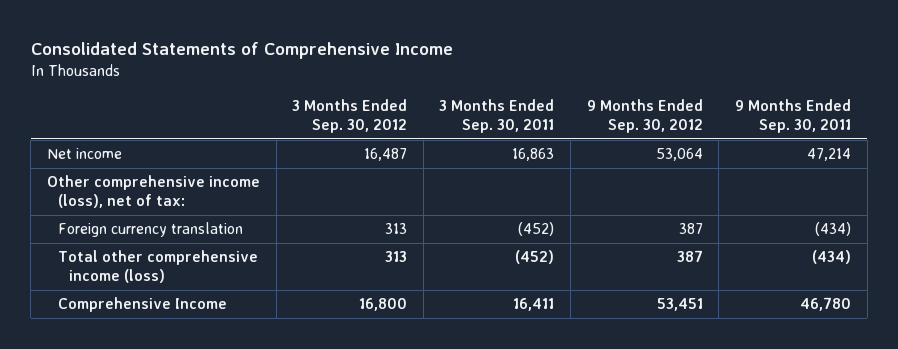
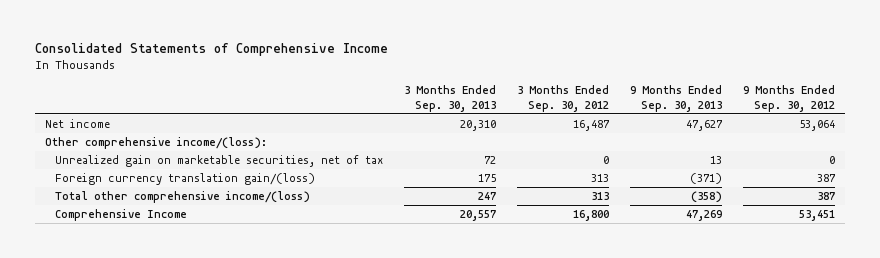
- | 3 Months Ended Sep. 30, 2012 | 3 Months Ended Sep. 30, 2011 | 9 Months Ended Sep. 30, 2012 | 9 Months Ended Sep. 30, 2011
+ | 3 Months Ended Sep. 30, 2013 | 3 Months Ended Sep. 30, 2012 | 9 Months Ended Sep. 30, 2013 | 9 Months Ended Sep. 30, 2012
- Other comprehensive income (loss), net of tax:
- Foreign currency translation | 313 | (452) | 387 | (434)
- Total other comprehensive income (loss) | 313 | (452) | 387 | (434)
+ Other comprehensive income/(loss):
+ Unrealized gain on marketable securities, net of tax | 72 | 0 | 13 | 0
+ Foreign currency translation gain/(loss) | 175 | 313 | (371) | 387
+ Total other comprehensive income/(loss) | 247 | 313 | (358) | 387

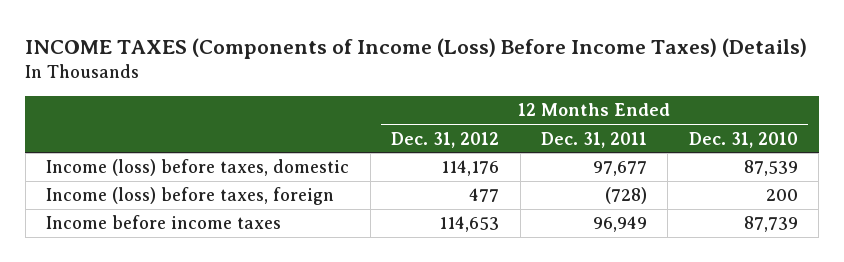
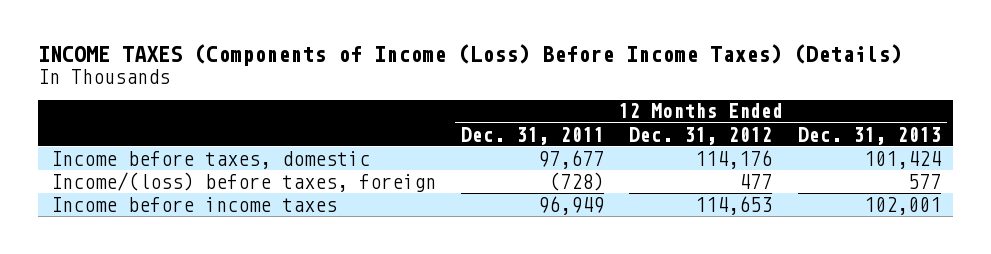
- | 12 Months Ended Dec. 31, 2012 | 12 Months Ended Dec. 31, 2011 | 12 Months Ended Dec. 31, 2010
+ | 12 Months Ended Dec. 31, 2011 | 12 Months Ended Dec. 31, 2012 | 12 Months Ended Dec. 31, 2013
- Income (loss) before taxes, domestic | 114,176 | 97,677 | 87,539
- Income (loss) before taxes, foreign | 477 | (728) | 200
+ Income before taxes, domestic | 97,677 | 114,176 | 101,424
+ Income/(loss) before taxes, foreign | (728) | 477 | 577

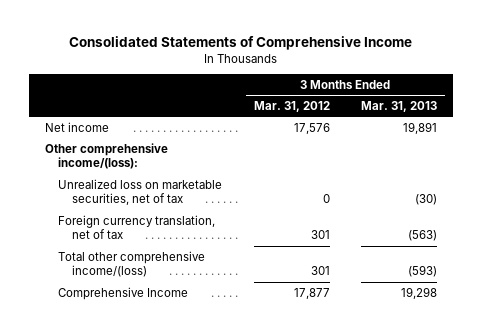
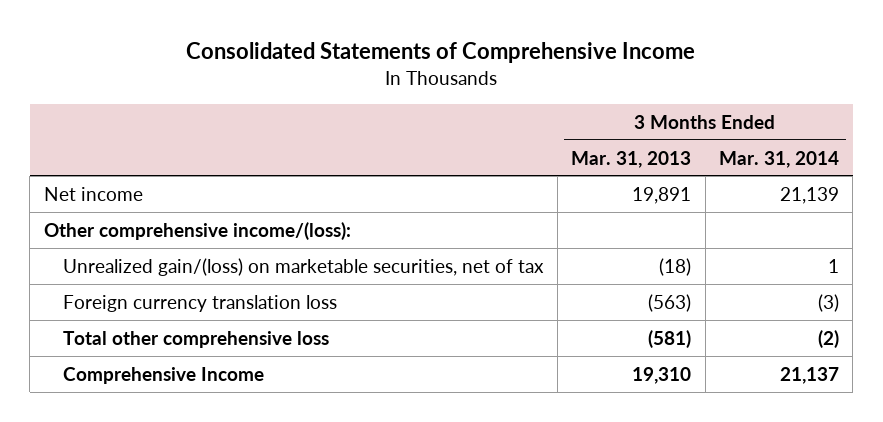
- | 3 Months Ended Mar. 31, 2012 | 3 Months Ended Mar. 31, 2013
+ | 3 Months Ended Mar. 31, 2013 | 3 Months Ended Mar. 31, 2014
- Unrealized loss on marketable securities, net of tax | 0 | (30)
- Foreign currency translation, net of tax | 301 | (563)
- Total other comprehensive income/(loss) | 301 | (593)
- Comprehensive Income | 17,877 | 19,298
+ Unrealized gain/(loss) on marketable securities, net of tax | (18) | 1
+ Foreign currency translation loss | (563) | (3)
+ Total other comprehensive loss | (581) | (2)
+ Comprehensive Income | 19,310 | 21,137

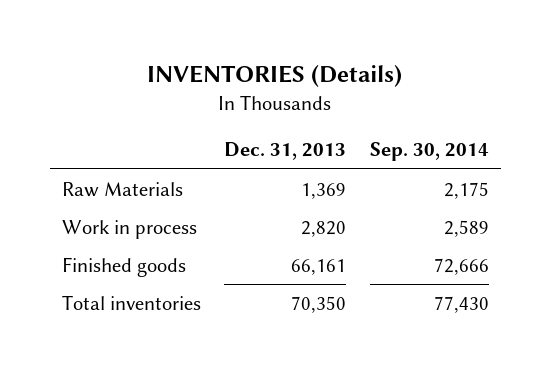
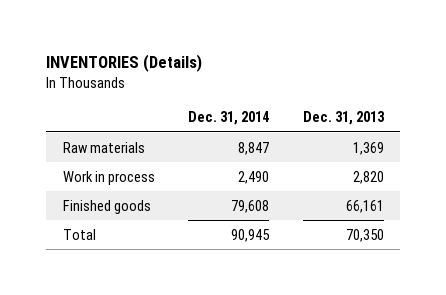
- | Dec. 31, 2013 | Sep. 30, 2014
+ | Dec. 31, 2014 | Dec. 31, 2013
- Raw Materials | 1,369 | 2,175
+ Raw materials | 8,847 | 1,369
- Total inventories | 70,350 | 77,430
+ Total | 90,945 | 70,350

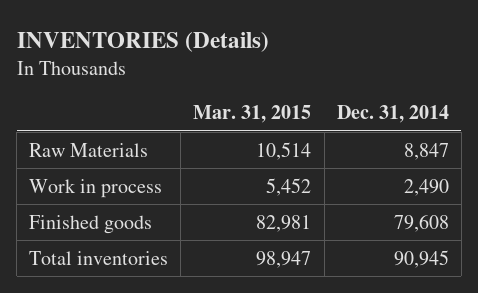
- | Dec. 31, 2014 | Dec. 31, 2013
+ | Mar. 31, 2015 | Dec. 31, 2014
- Raw materials | 8,847 | 1,369
+ Raw Materials | 10,514 | 8,847
- Total | 90,945 | 70,350
+ Total inventories | 98,947 | 90,945

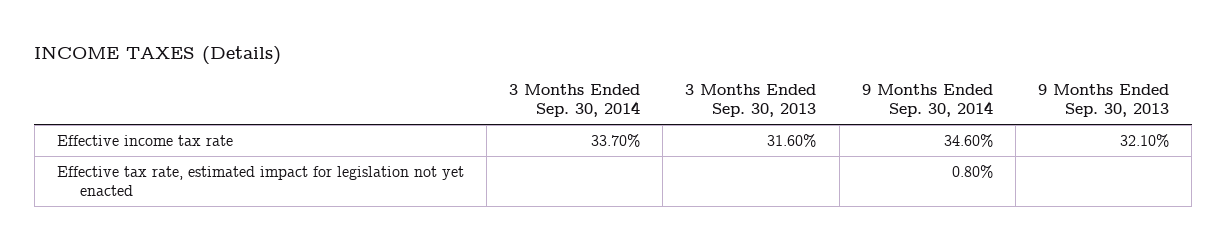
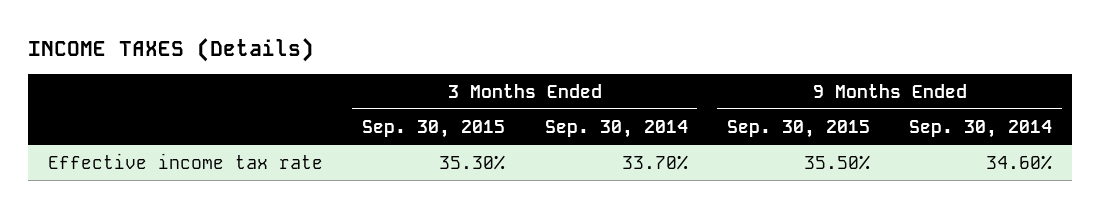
- | 3 Months Ended Sep. 30, 2014 | 3 Months Ended Sep. 30, 2013 | 9 Months Ended Sep. 30, 2014 | 9 Months Ended Sep. 30, 2013
+ | 3 Months Ended Sep. 30, 2015 | 3 Months Ended Sep. 30, 2014 | 9 Months Ended Sep. 30, 2015 | 9 Months Ended Sep. 30, 2014
- Effective tax rate, estimated impact for legislation not yet enacted | | | 0.80% |

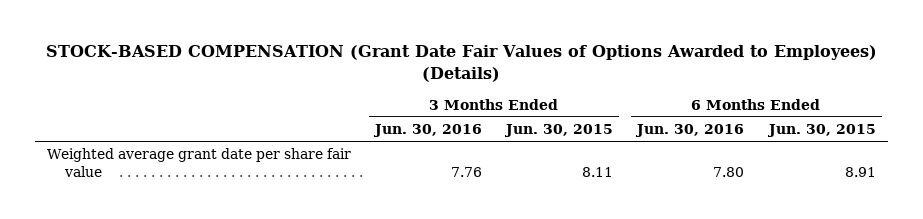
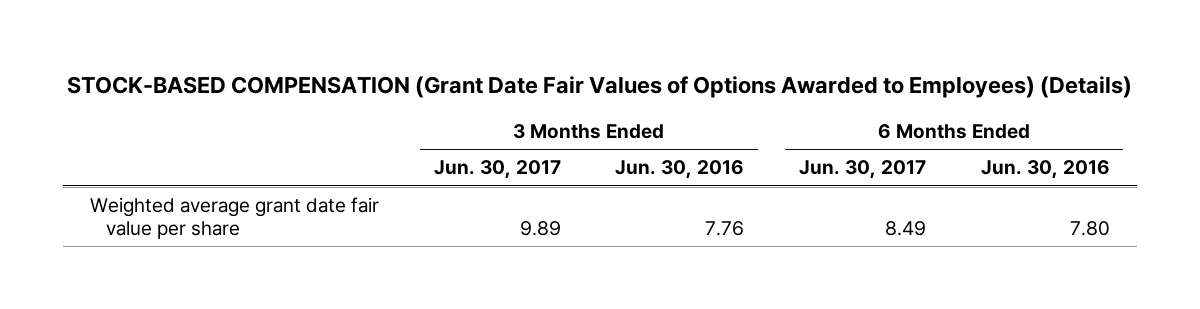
- | 3 Months Ended Jun. 30, 2016 | 3 Months Ended Jun. 30, 2015 | 6 Months Ended Jun. 30, 2016 | 6 Months Ended Jun. 30, 2015
+ | 3 Months Ended Jun. 30, 2017 | 3 Months Ended Jun. 30, 2016 | 6 Months Ended Jun. 30, 2017 | 6 Months Ended Jun. 30, 2016
- Weighted average grant date per share fair value | 7.76 | 8.11 | 7.80 | 8.91
+ Weighted average grant date fair value per share | 9.89 | 7.76 | 8.49 | 7.80

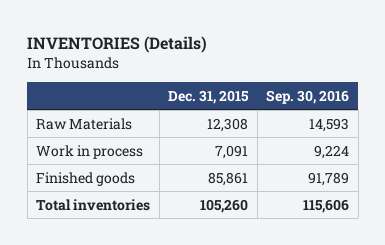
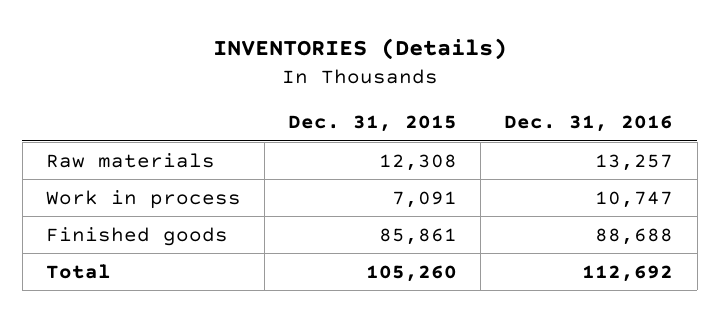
- | Dec. 31, 2015 | Sep. 30, 2016
+ | Dec. 31, 2015 | Dec. 31, 2016
- Raw Materials | 12,308 | 14,593
+ Raw materials | 12,308 | 13,257
- Total inventories | 105,260 | 115,606
+ Total | 105,260 | 112,692

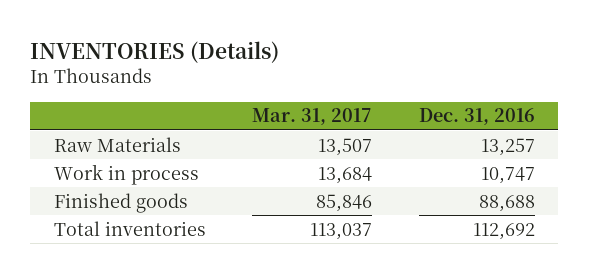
- | Dec. 31, 2015 | Dec. 31, 2016
+ | Mar. 31, 2017 | Dec. 31, 2016
- Raw materials | 12,308 | 13,257
+ Raw Materials | 13,507 | 13,257
- Total | 105,260 | 112,692
+ Total inventories | 113,037 | 112,692

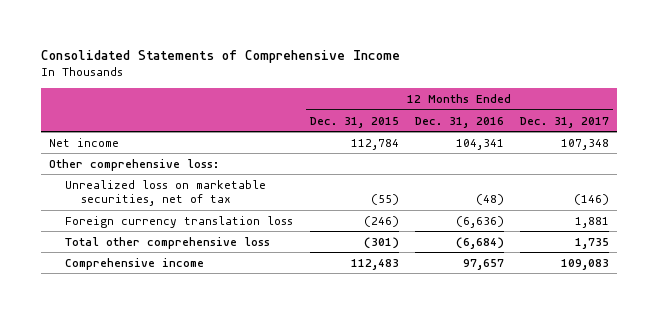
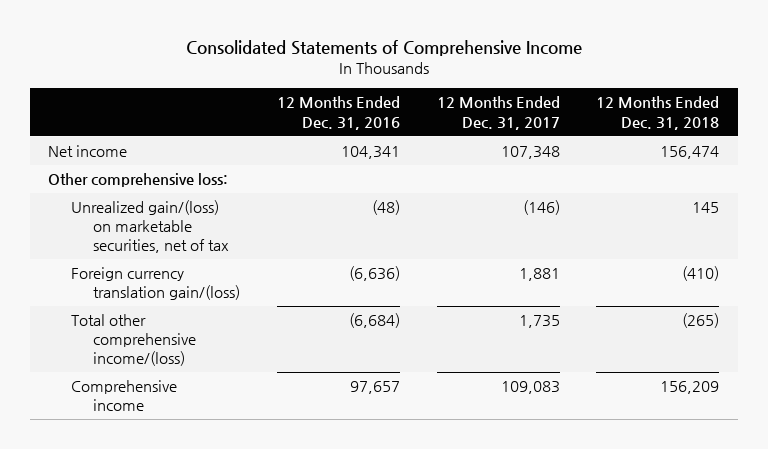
- | 12 Months Ended Dec. 31, 2015 | 12 Months Ended Dec. 31, 2016 | 12 Months Ended Dec. 31, 2017
+ | 12 Months Ended Dec. 31, 2016 | 12 Months Ended Dec. 31, 2017 | 12 Months Ended Dec. 31, 2018
- Unrealized loss on marketable securities, net of tax | (55) | (48) | (146)
- Foreign currency translation loss | (246) | (6,636) | 1,881
- Total other comprehensive loss | (301) | (6,684) | 1,735
+ Unrealized gain/(loss) on marketable securities, net of tax | (48) | (146) | 145
+ Foreign currency translation gain/(loss) | (6,636) | 1,881 | (410)
+ Total other comprehensive income/(loss) | (6,684) | 1,735 | (265)

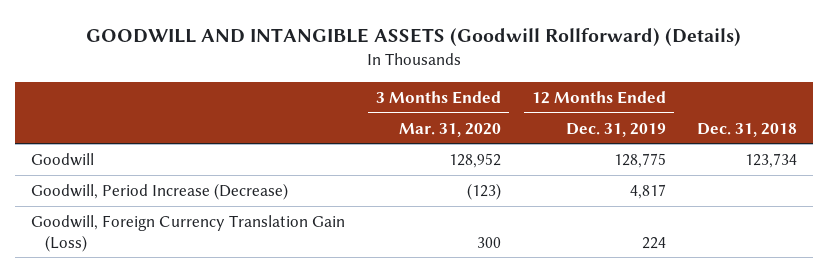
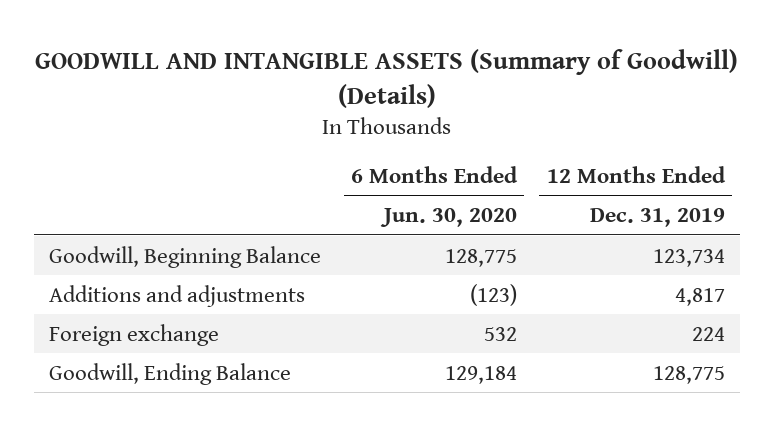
- GOODWILL AND INTANGIBLE ASSETS (Goodwill Rollforward) (Details)
+ GOODWILL AND INTANGIBLE ASSETS (Summary of Goodwill) (Details)
- | 3 Months Ended Mar. 31, 2020 | 12 Months Ended Dec. 31, 2019 | Dec. 31, 2018
+ | 6 Months Ended Jun. 30, 2020 | 12 Months Ended Dec. 31, 2019
- Goodwill | 128,952 | 128,775 | 123,734
- Goodwill, Period Increase (Decrease) | (123) | 4,817 |
- Goodwill, Foreign Currency Translation Gain (Loss) | 300 | 224 |
+ Goodwill, Beginning Balance | 128,775 | 123,734
+ Additions and adjustments | (123) | 4,817
+ Foreign exchange | 532 | 224
+ Goodwill, Ending Balance | 129,184 | 128,775

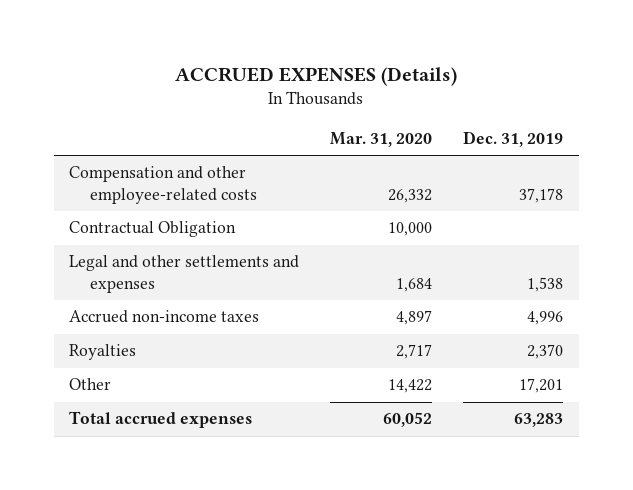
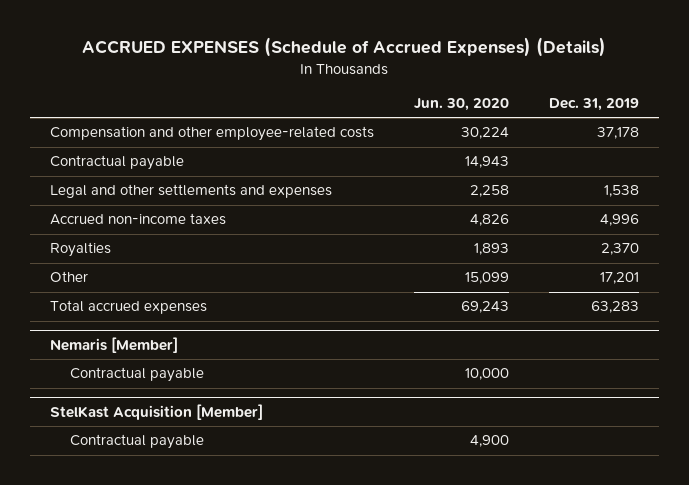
- ACCRUED EXPENSES (Details)
+ ACCRUED EXPENSES (Schedule of Accrued Expenses) (Details)
- | Mar. 31, 2020 | Dec. 31, 2019
+ | Jun. 30, 2020 | Dec. 31, 2019
- Contractual Obligation | 10,000 |
+ Contractual payable | 14,943 |
+ Nemaris [Member]
+ Contractual payable | 10,000 |
+ StelKast Acquisition [Member]
+ Contractual payable | 4,900 |

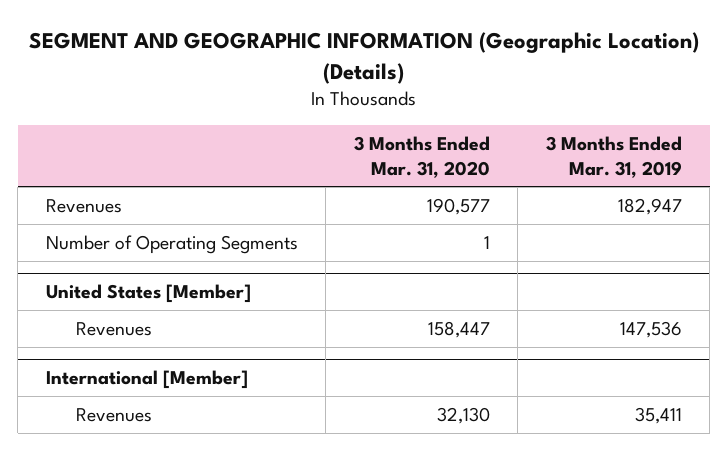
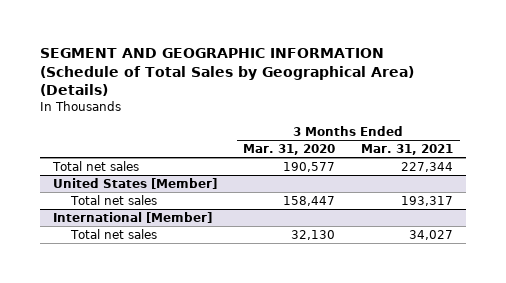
- SEGMENT AND GEOGRAPHIC INFORMATION (Geographic Location) (Details)
+ SEGMENT AND GEOGRAPHIC INFORMATION (Schedule of Total Sales by Geographical Area) (Details)
- | 3 Months Ended Mar. 31, 2020 | 3 Months Ended Mar. 31, 2019
+ | 3 Months Ended Mar. 31, 2020 | 3 Months Ended Mar. 31, 2021
- Revenues | 190,577 | 182,947
- Number of Operating Segments | 1 |
+ Total net sales | 190,577 | 227,344
@ United States [Member]
- Revenues | 158,447 | 147,536
+ Total net sales | 158,447 | 193,317
@ International [Member]
- Revenues | 32,130 | 35,411
+ Total net sales | 32,130 | 34,027

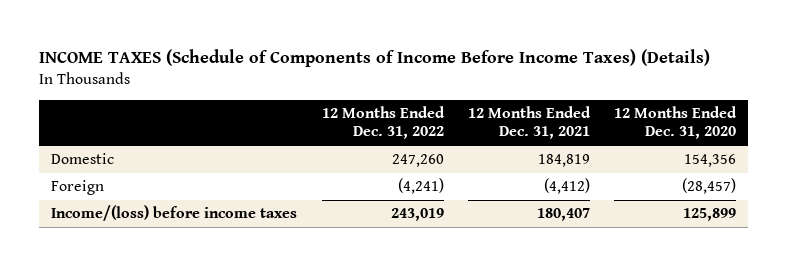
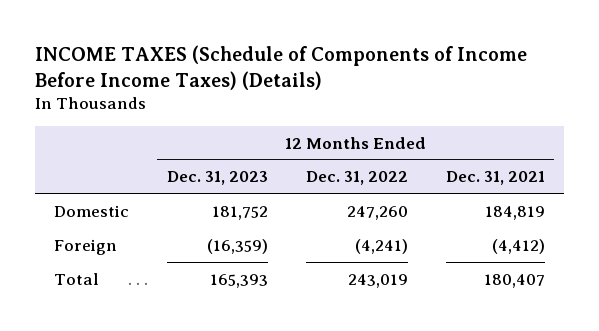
- | 12 Months Ended Dec. 31, 2022 | 12 Months Ended Dec. 31, 2021 | 12 Months Ended Dec. 31, 2020
+ | 12 Months Ended Dec. 31, 2023 | 12 Months Ended Dec. 31, 2022 | 12 Months Ended Dec. 31, 2021
- Income/(loss) before income taxes | 243,019 | 180,407 | 125,899
+ Total | 165,393 | 243,019 | 180,407

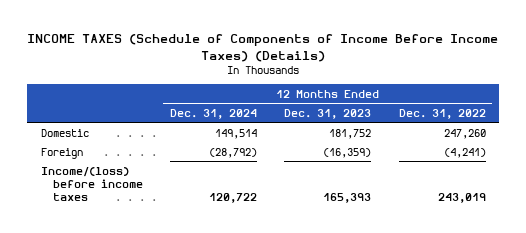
- | 12 Months Ended Dec. 31, 2023 | 12 Months Ended Dec. 31, 2022 | 12 Months Ended Dec. 31, 2021
+ | 12 Months Ended Dec. 31, 2024 | 12 Months Ended Dec. 31, 2023 | 12 Months Ended Dec. 31, 2022
- Total | 165,393 | 243,019 | 180,407
+ Income/(loss) before income taxes | 120,722 | 165,393 | 243,019

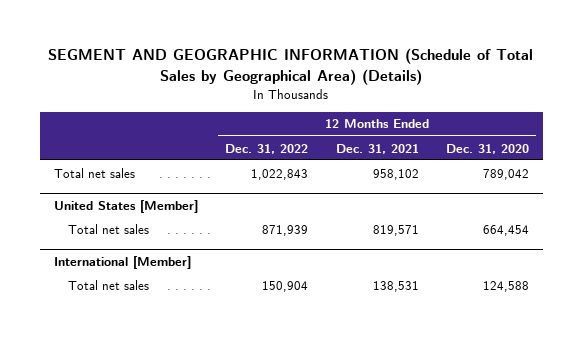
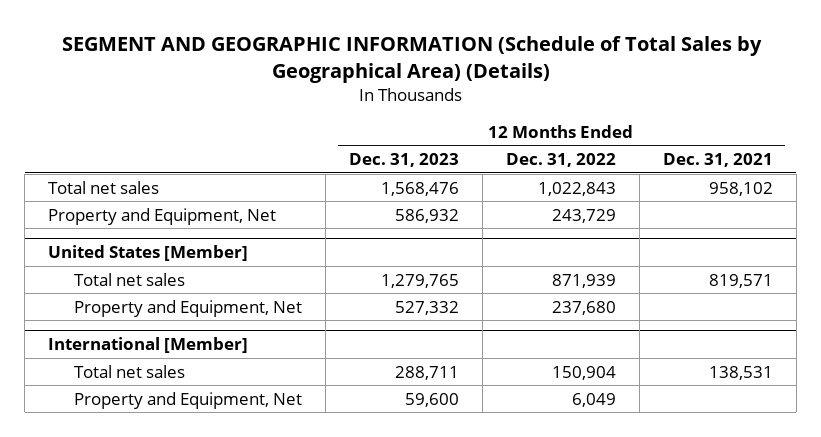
- | 12 Months Ended Dec. 31, 2022 | 12 Months Ended Dec. 31, 2021 | 12 Months Ended Dec. 31, 2020
+ | 12 Months Ended Dec. 31, 2023 | 12 Months Ended Dec. 31, 2022 | 12 Months Ended Dec. 31, 2021
+ Property and Equipment, Net | 586,932 | 243,729 |
@ United States [Member]
+ Property and Equipment, Net | 527,332 | 237,680 |
@ International [Member]
+ Property and Equipment, Net | 59,600 | 6,049 |

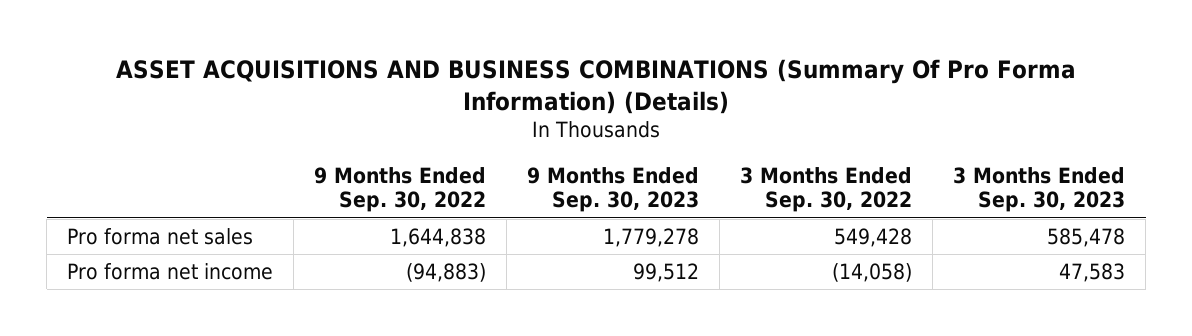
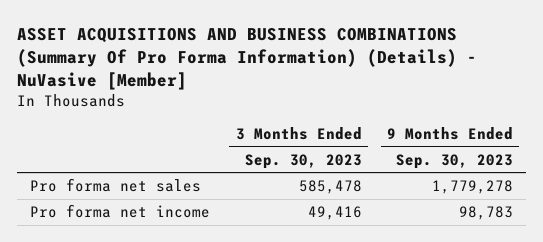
- ASSET ACQUISITIONS AND BUSINESS COMBINATIONS (Summary Of Pro Forma Information) (Details)
+ ASSET ACQUISITIONS AND BUSINESS COMBINATIONS (Summary Of Pro Forma Information) (Details) - NuVasive [Member]
- | 9 Months Ended Sep. 30, 2022 | 9 Months Ended Sep. 30, 2023 | 3 Months Ended Sep. 30, 2022 | 3 Months Ended Sep. 30, 2023
+ | 3 Months Ended Sep. 30, 2023 | 9 Months Ended Sep. 30, 2023
- Pro forma net income | (94,883) | 99,512 | (14,058) | 47,583
+ Pro forma net income | 49,416 | 98,783

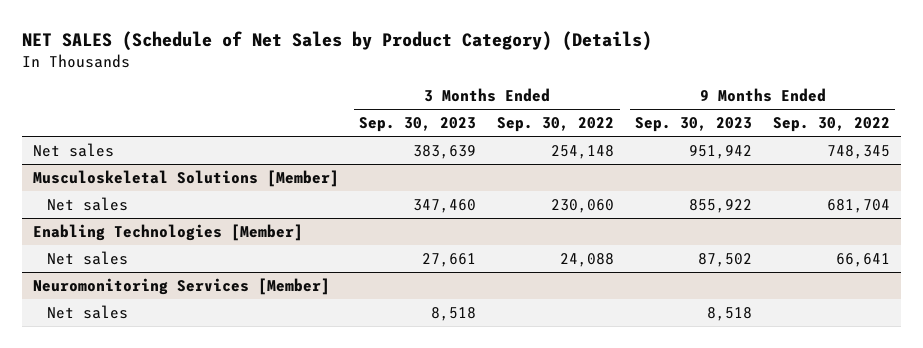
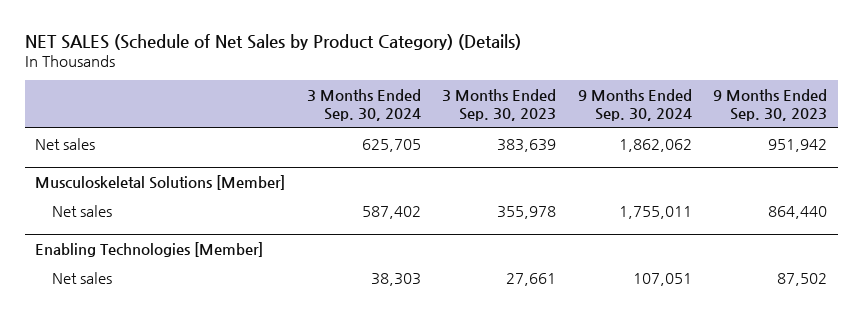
- | 3 Months Ended Sep. 30, 2023 | 3 Months Ended Sep. 30, 2022 | 9 Months Ended Sep. 30, 2023 | 9 Months Ended Sep. 30, 2022
+ | 3 Months Ended Sep. 30, 2024 | 3 Months Ended Sep. 30, 2023 | 9 Months Ended Sep. 30, 2024 | 9 Months Ended Sep. 30, 2023
@ Musculoskeletal Solutions [Member]
- Net sales | 347,460 | 230,060 | 855,922 | 681,704
+ Net sales | 587,402 | 355,978 | 1,755,011 | 864,440
- Neuromonitoring Services [Member]
- Net sales | 8,518 | | 8,518 |

